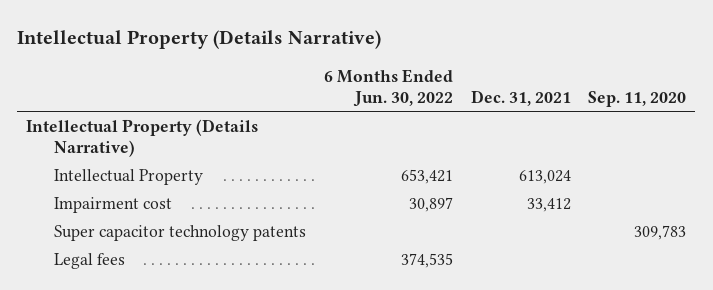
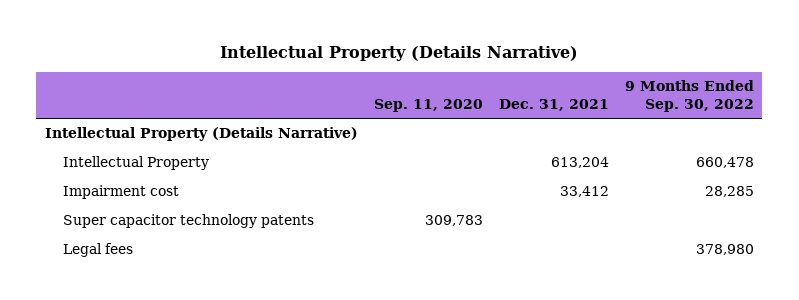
- | 6 Months Ended Jun. 30, 2022 | Dec. 31, 2021 | Sep. 11, 2020
+ | Sep. 11, 2020 | Dec. 31, 2021 | 9 Months Ended Sep. 30, 2022
- Intellectual Property | 653,421 | 613,024 |
+ Intellectual Property | | 613,204 | 660,478

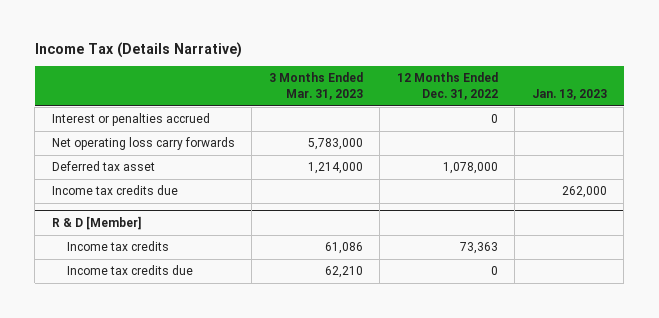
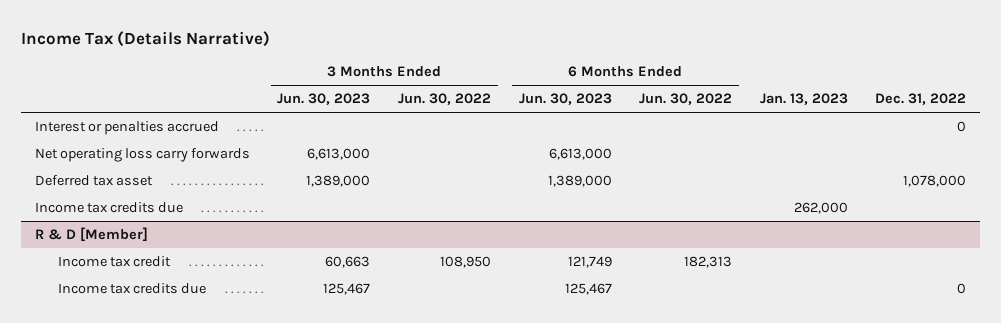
- | 3 Months Ended Mar. 31, 2023 | 12 Months Ended Dec. 31, 2022 | Jan. 13, 2023
+ | 3 Months Ended Jun. 30, 2023 | 3 Months Ended Jun. 30, 2022 | 6 Months Ended Jun. 30, 2023 | 6 Months Ended Jun. 30, 2022 | Jan. 13, 2023 | Dec. 31, 2022
@ R & D [Member]
- Income tax credits | 61,086 | 73,363 |
+ Income tax credit | 60,663 | 108,950 | 121,749 | 182,313 | |

